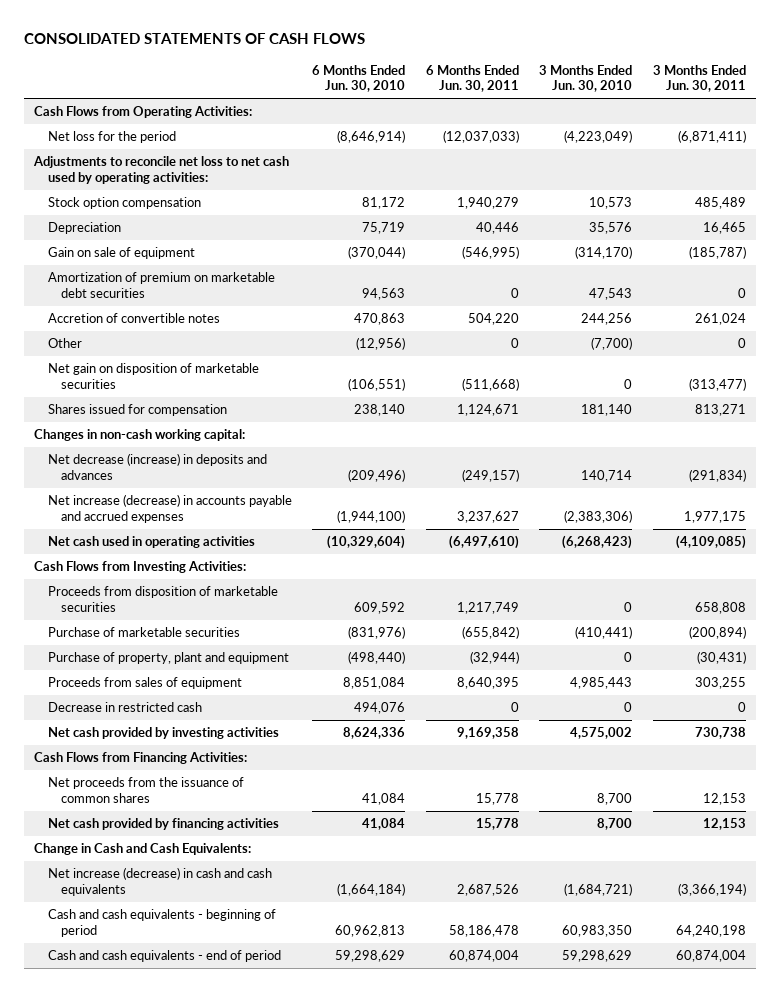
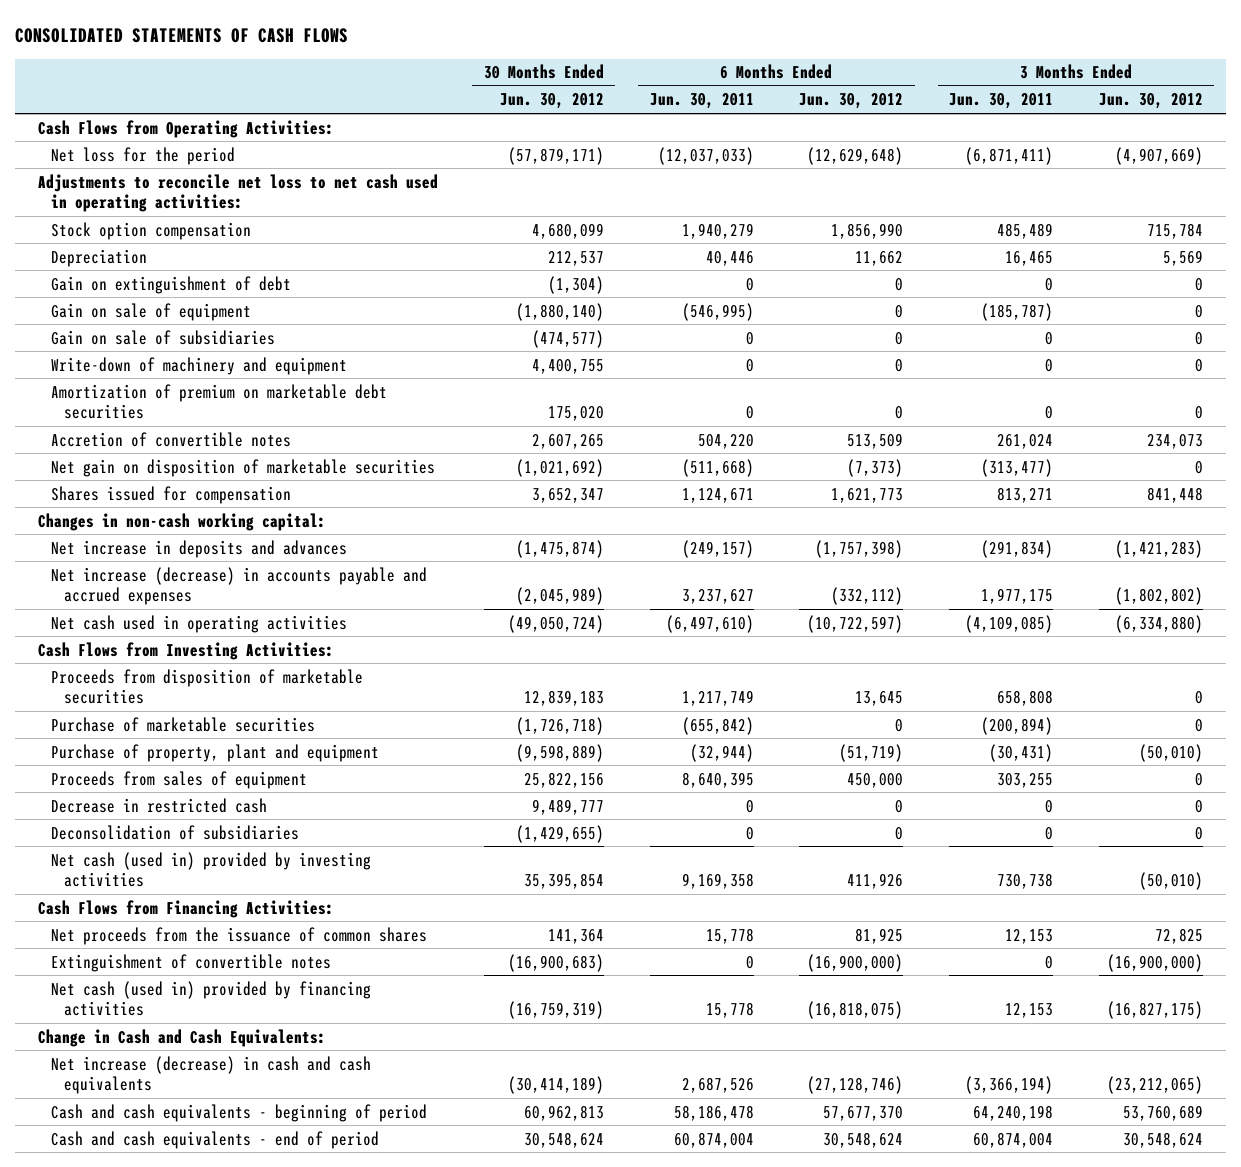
- | 6 Months Ended Jun. 30, 2010 | 6 Months Ended Jun. 30, 2011 | 3 Months Ended Jun. 30, 2010 | 3 Months Ended Jun. 30, 2011
+ | 30 Months Ended Jun. 30, 2012 | 6 Months Ended Jun. 30, 2011 | 6 Months Ended Jun. 30, 2012 | 3 Months Ended Jun. 30, 2011 | 3 Months Ended Jun. 30, 2012
- Adjustments to reconcile net loss to net cash used by operating activities:
+ Adjustments to reconcile net loss to net cash used in operating activities:
+ Gain on extinguishment of debt | (1,304) | 0 | 0 | 0 | 0
+ Gain on sale of subsidiaries | (474,577) | 0 | 0 | 0 | 0
+ Write-down of machinery and equipment | 4,400,755 | 0 | 0 | 0 | 0
- Other | (12,956) | 0 | (7,700) | 0
- Net decrease (increase) in deposits and advances | (209,496) | (249,157) | 140,714 | (291,834)
+ Net increase in deposits and advances | (1,475,874) | (249,157) | (1,757,398) | (291,834) | (1,421,283)
- Net cash provided by investing activities | 8,624,336 | 9,169,358 | 4,575,002 | 730,738
+ Deconsolidation of subsidiaries | (1,429,655) | 0 | 0 | 0 | 0
+ Net cash (used in) provided by investing activities | 35,395,854 | 9,169,358 | 411,926 | 730,738 | (50,010)
- Net cash provided by financing activities | 41,084 | 15,778 | 8,700 | 12,153
+ Extinguishment of convertible notes | (16,900,683) | 0 | (16,900,000) | 0 | (16,900,000)
+ Net cash (used in) provided by financing activities | (16,759,319) | 15,778 | (16,818,075) | 12,153 | (16,827,175)

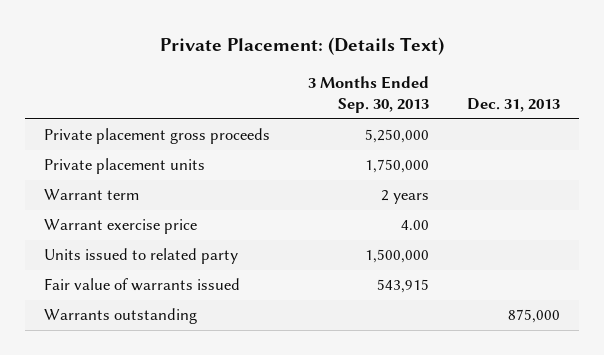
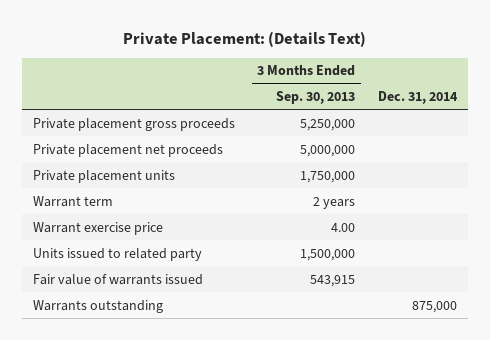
- | 3 Months Ended Sep. 30, 2013 | Dec. 31, 2013
+ | 3 Months Ended Sep. 30, 2013 | Dec. 31, 2014
+ Private placement net proceeds | 5,000,000 |

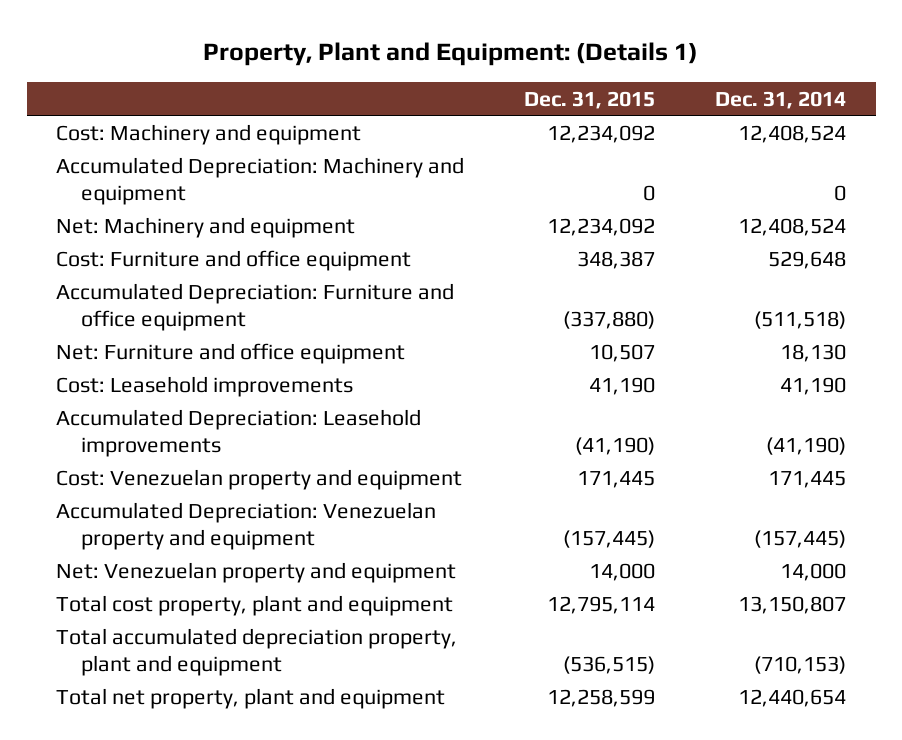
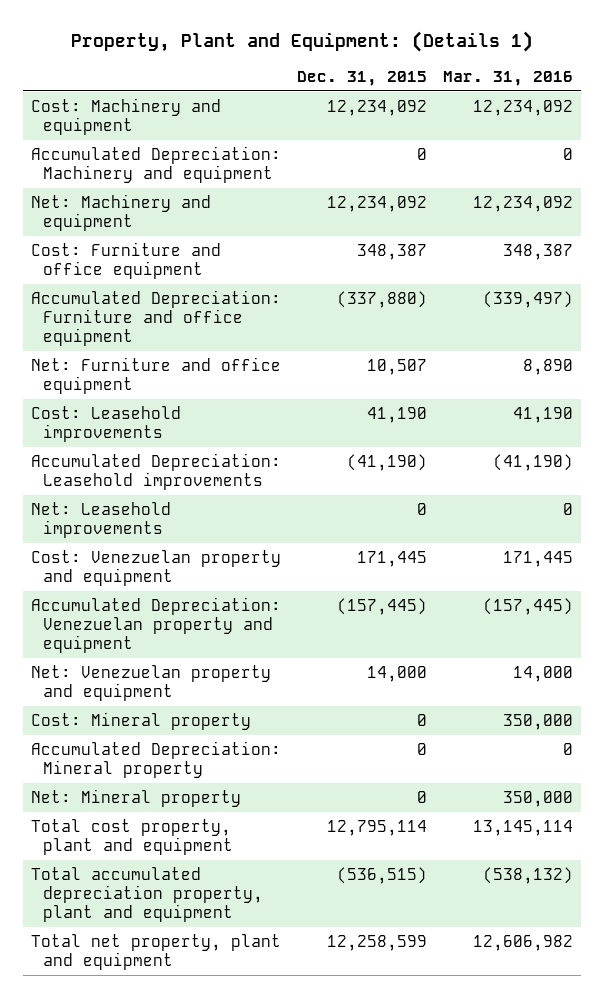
- | Dec. 31, 2015 | Dec. 31, 2014
+ | Dec. 31, 2015 | Mar. 31, 2016
+ Net: Leasehold improvements | 0 | 0
+ Cost: Mineral property | 0 | 350,000
+ Accumulated Depreciation: Mineral property | 0 | 0
+ Net: Mineral property | 0 | 350,000

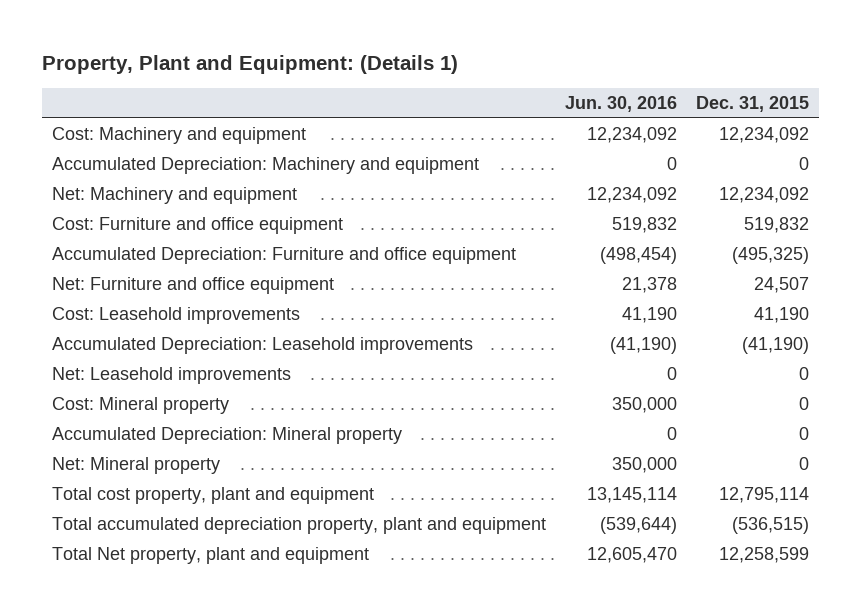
- | Dec. 31, 2015 | Mar. 31, 2016
+ | Jun. 30, 2016 | Dec. 31, 2015
- Cost: Furniture and office equipment | 348,387 | 348,387
- Accumulated Depreciation: Furniture and office equipment | (337,880) | (339,497)
- Net: Furniture and office equipment | 10,507 | 8,890
+ Cost: Furniture and office equipment | 519,832 | 519,832
+ Accumulated Depreciation: Furniture and office equipment | (498,454) | (495,325)
+ Net: Furniture and office equipment | 21,378 | 24,507
- Cost: Venezuelan property and equipment | 171,445 | 171,445
- Accumulated Depreciation: Venezuelan property and equipment | (157,445) | (157,445)
- Net: Venezuelan property and equipment | 14,000 | 14,000
- Total net property, plant and equipment | 12,258,599 | 12,606,982
+ Total Net property, plant and equipment | 12,605,470 | 12,258,599

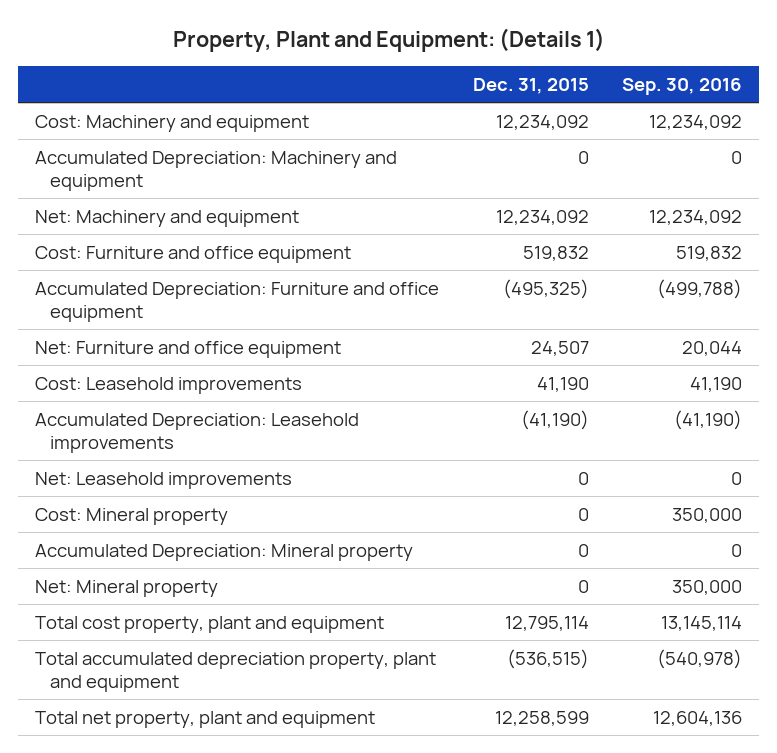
- | Jun. 30, 2016 | Dec. 31, 2015
+ | Dec. 31, 2015 | Sep. 30, 2016
- Total Net property, plant and equipment | 12,605,470 | 12,258,599
+ Total net property, plant and equipment | 12,258,599 | 12,604,136

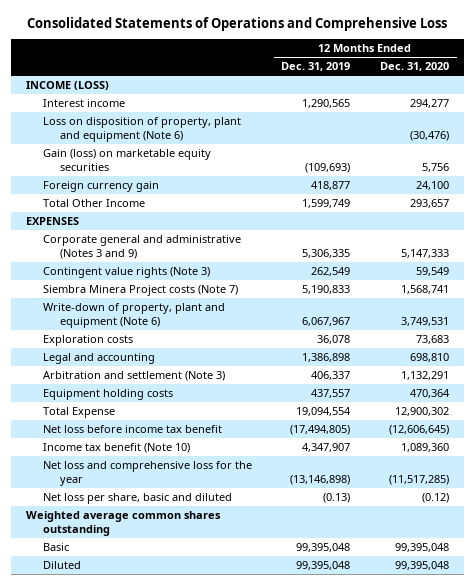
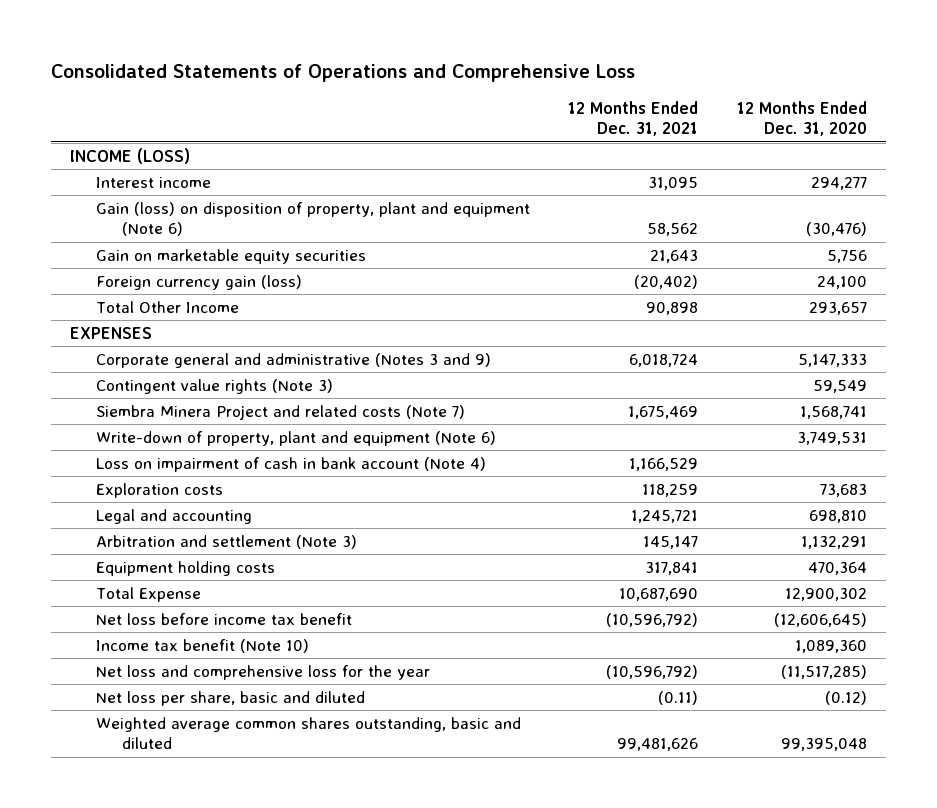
- | 12 Months Ended Dec. 31, 2019 | 12 Months Ended Dec. 31, 2020
+ | 12 Months Ended Dec. 31, 2021 | 12 Months Ended Dec. 31, 2020
- Loss on disposition of property, plant and equipment (Note 6) | | (30,476)
- Gain (loss) on marketable equity securities | (109,693) | 5,756
- Foreign currency gain | 418,877 | 24,100
+ Gain (loss) on disposition of property, plant and equipment (Note 6) | 58,562 | (30,476)
+ Gain on marketable equity securities | 21,643 | 5,756
+ Foreign currency gain (loss) | (20,402) | 24,100
- Siembra Minera Project costs (Note 7) | 5,190,833 | 1,568,741
+ Siembra Minera Project and related costs (Note 7) | 1,675,469 | 1,568,741
+ Loss on impairment of cash in bank account (Note 4) | 1,166,529 |
- Weighted average common shares outstanding
- Basic | 99,395,048 | 99,395,048
- Diluted | 99,395,048 | 99,395,048
+ Weighted average common shares outstanding, basic and diluted | 99,481,626 | 99,395,048

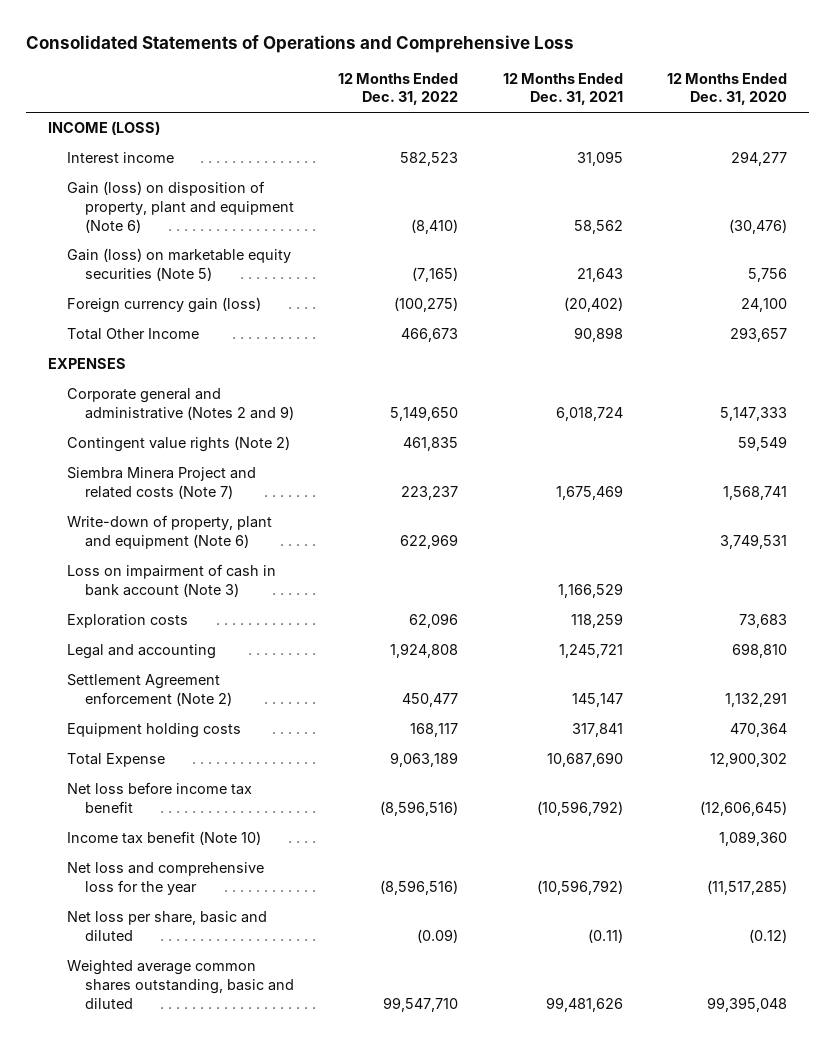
- | 12 Months Ended Dec. 31, 2021 | 12 Months Ended Dec. 31, 2020
+ | 12 Months Ended Dec. 31, 2022 | 12 Months Ended Dec. 31, 2021 | 12 Months Ended Dec. 31, 2020
- Gain on marketable equity securities | 21,643 | 5,756
+ Gain (loss) on marketable equity securities (Note 5) | (7,165) | 21,643 | 5,756
- Corporate general and administrative (Notes 3 and 9) | 6,018,724 | 5,147,333
- Contingent value rights (Note 3) | | 59,549
+ Corporate general and administrative (Notes 2 and 9) | 5,149,650 | 6,018,724 | 5,147,333
+ Contingent value rights (Note 2) | 461,835 | | 59,549
- Loss on impairment of cash in bank account (Note 4) | 1,166,529 |
+ Loss on impairment of cash in bank account (Note 3) | | 1,166,529 |
- Arbitration and settlement (Note 3) | 145,147 | 1,132,291
+ Settlement Agreement enforcement (Note 2) | 450,477 | 145,147 | 1,132,291

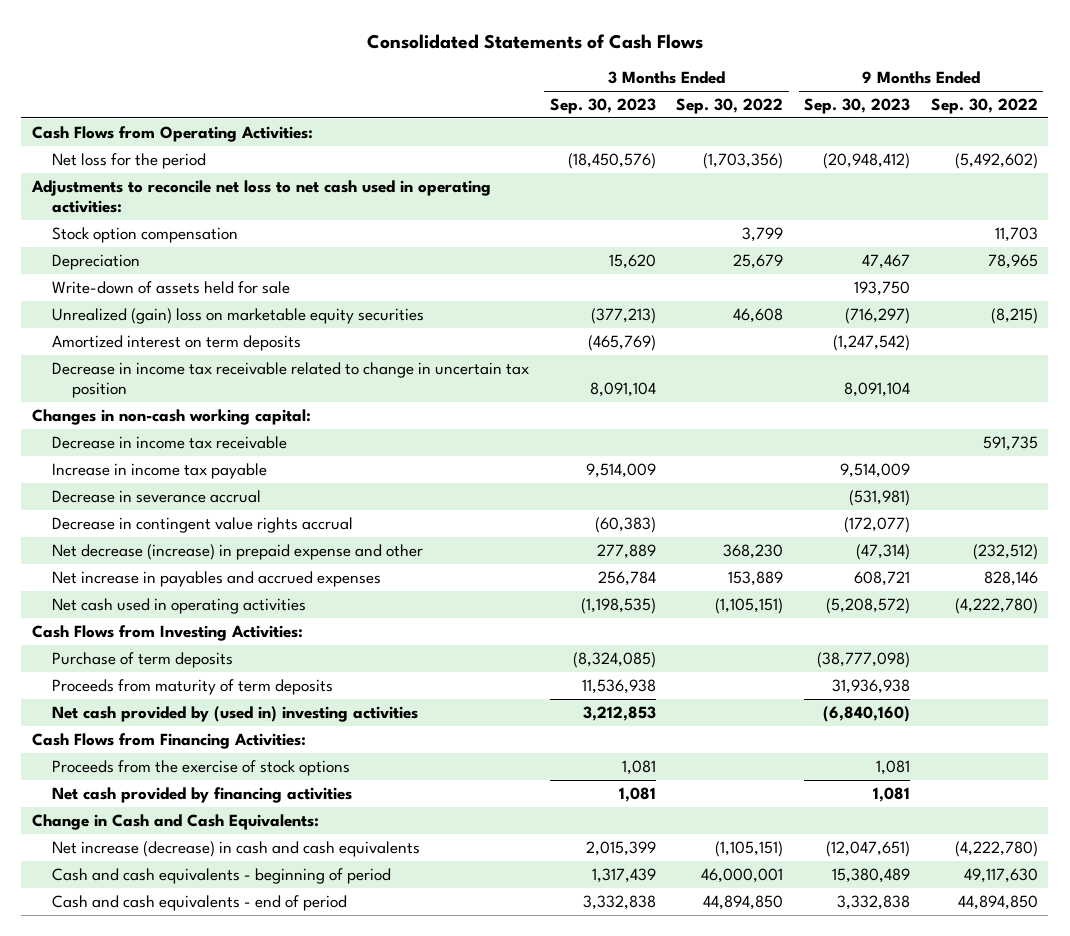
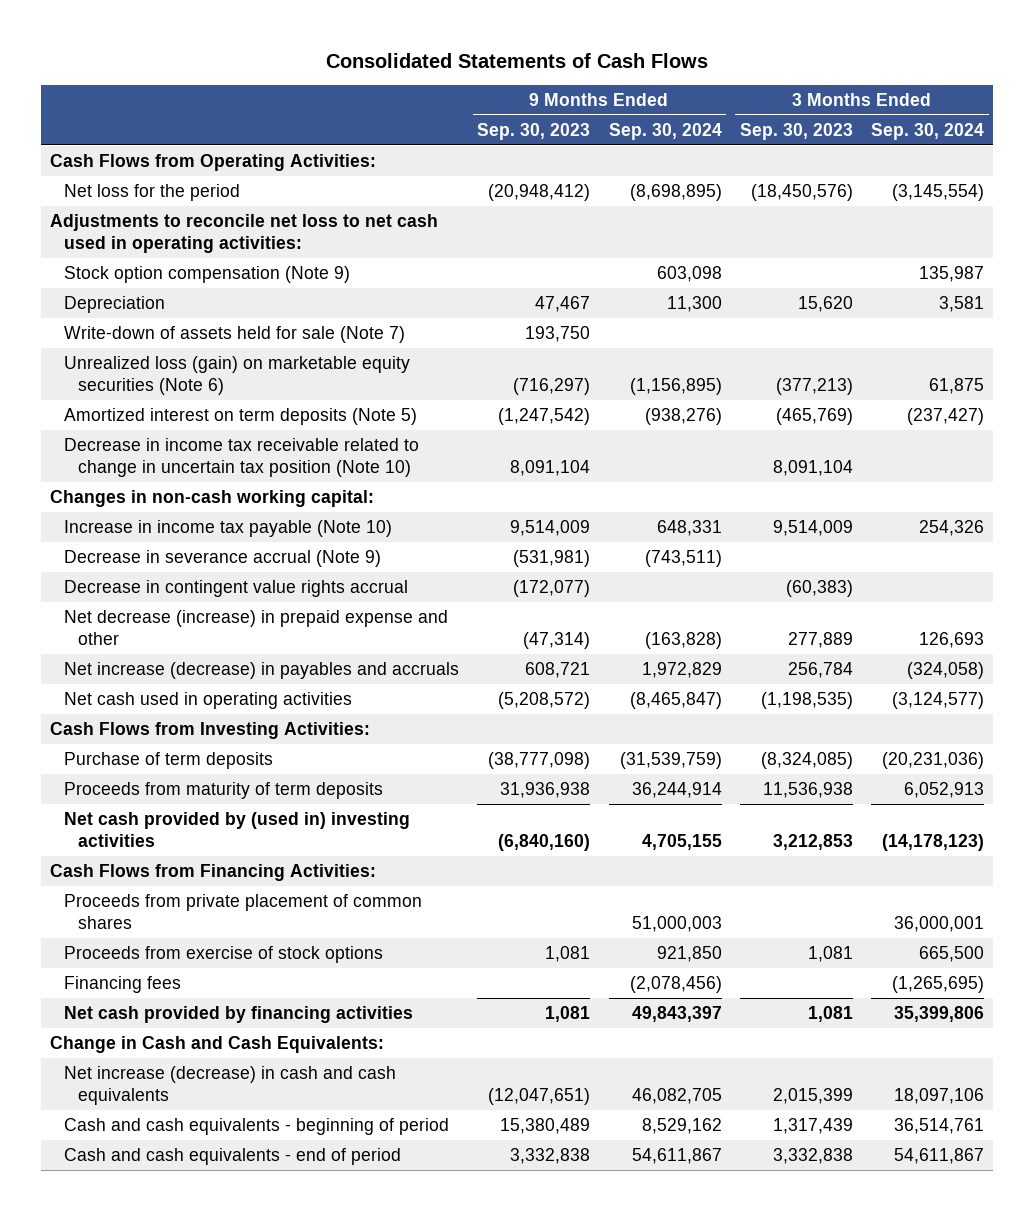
- | 3 Months Ended Sep. 30, 2023 | 3 Months Ended Sep. 30, 2022 | 9 Months Ended Sep. 30, 2023 | 9 Months Ended Sep. 30, 2022
+ | 9 Months Ended Sep. 30, 2023 | 9 Months Ended Sep. 30, 2024 | 3 Months Ended Sep. 30, 2023 | 3 Months Ended Sep. 30, 2024
- Stock option compensation | | 3,799 | | 11,703
+ Stock option compensation (Note 9) | | 603,098 | | 135,987
- Write-down of assets held for sale | | | 193,750 |
- Unrealized (gain) loss on marketable equity securities | (377,213) | 46,608 | (716,297) | (8,215)
- Amortized interest on term deposits | (465,769) | | (1,247,542) |
- Decrease in income tax receivable related to change in uncertain tax position | 8,091,104 | | 8,091,104 |
+ Write-down of assets held for sale (Note 7) | 193,750 | | |
+ Unrealized loss (gain) on marketable equity securities (Note 6) | (716,297) | (1,156,895) | (377,213) | 61,875
+ Amortized interest on term deposits (Note 5) | (1,247,542) | (938,276) | (465,769) | (237,427)
+ Decrease in income tax receivable related to change in uncertain tax position (Note 10) | 8,091,104 | | 8,091,104 |
- Decrease in income tax receivable | | | | 591,735
- Increase in income tax payable | 9,514,009 | | 9,514,009 |
- Decrease in severance accrual | | | (531,981) |
+ Increase in income tax payable (Note 10) | 9,514,009 | 648,331 | 9,514,009 | 254,326
+ Decrease in severance accrual (Note 9) | (531,981) | (743,511) | |
- Net increase in payables and accrued expenses | 256,784 | 153,889 | 608,721 | 828,146
+ Net increase (decrease) in payables and accruals | 608,721 | 1,972,829 | 256,784 | (324,058)
- Proceeds from the exercise of stock options | 1,081 | | 1,081 |
+ Proceeds from private placement of common shares | | 51,000,003 | | 36,000,001
+ Proceeds from exercise of stock options | 1,081 | 921,850 | 1,081 | 665,500
+ Financing fees | | (2,078,456) | | (1,265,695)

